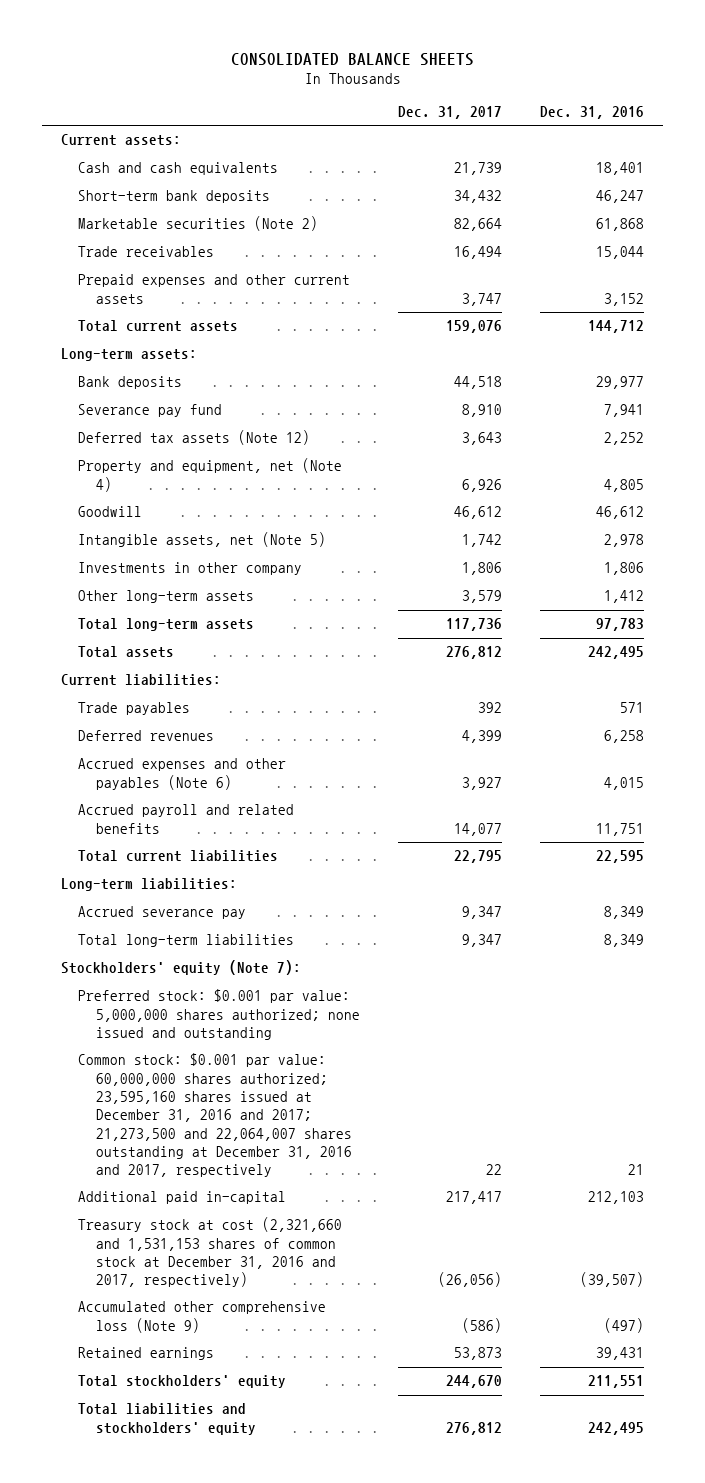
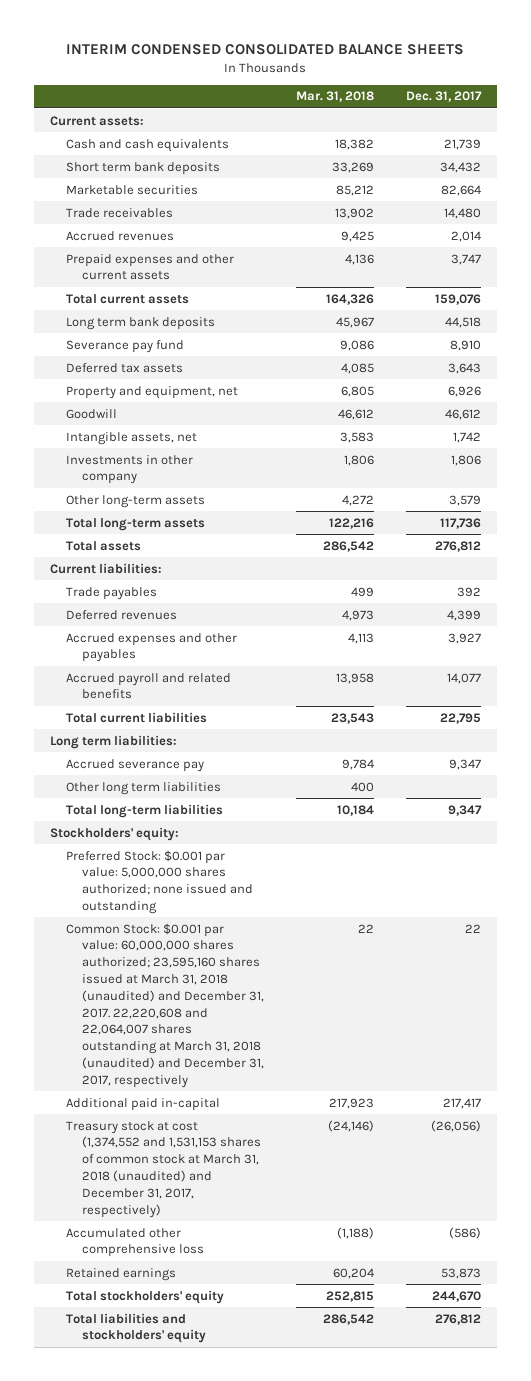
- CONSOLIDATED BALANCE SHEETS
+ INTERIM CONDENSED CONSOLIDATED BALANCE SHEETS
- | Dec. 31, 2017 | Dec. 31, 2016
+ | Mar. 31, 2018 | Dec. 31, 2017
- Short-term bank deposits | 34,432 | 46,247
- Marketable securities (Note 2) | 82,664 | 61,868
- Trade receivables | 16,494 | 15,044
+ Short term bank deposits | 33,269 | 34,432
+ Marketable securities | 85,212 | 82,664
+ Trade receivables | 13,902 | 14,480
+ Accrued revenues | 9,425 | 2,014
- Long-term assets:
- Bank deposits | 44,518 | 29,977
+ Long term bank deposits | 45,967 | 44,518
- Deferred tax assets (Note 12) | 3,643 | 2,252
- Property and equipment, net (Note 4) | 6,926 | 4,805
+ Deferred tax assets | 4,085 | 3,643
+ Property and equipment, net | 6,805 | 6,926
- Intangible assets, net (Note 5) | 1,742 | 2,978
+ Intangible assets, net | 3,583 | 1,742
- Accrued expenses and other payables (Note 6) | 3,927 | 4,015
+ Accrued expenses and other payables | 4,113 | 3,927
- Long-term liabilities:
+ Long term liabilities:
+ Other long term liabilities | 400 |
- Stockholders' equity (Note 7):
- Preferred stock: $0.001 par value: 5,000,000 shares authorized; none issued and outstanding
- Common stock: $0.001 par value: 60,000,000 shares authorized; 23,595,160 shares issued at December 31, 2016 and 2017; 21,273,500 and 22,064,007 shares outstanding at December 31, 2016 and 2017, respectively | 22 | 21
+ Stockholders' equity:
+ Preferred Stock: $0.001 par value: 5,000,000 shares authorized; none issued and outstanding
+ Common Stock: $0.001 par value: 60,000,000 shares authorized; 23,595,160 shares issued at March 31, 2018 (unaudited) and December 31, 2017. 22,220,608 and 22,064,007 shares outstanding at March 31, 2018 (unaudited) and December 31, 2017, respectively | 22 | 22
- Treasury stock at cost (2,321,660 and 1,531,153 shares of common stock at December 31, 2016 and 2017, respectively) | (26,056) | (39,507)
- Accumulated other comprehensive loss (Note 9) | (586) | (497)
+ Treasury stock at cost (1,374,552 and 1,531,153 shares of common stock at March 31, 2018 (unaudited) and December 31, 2017, respectively) | (24,146) | (26,056)
+ Accumulated other comprehensive loss | (1,188) | (586)

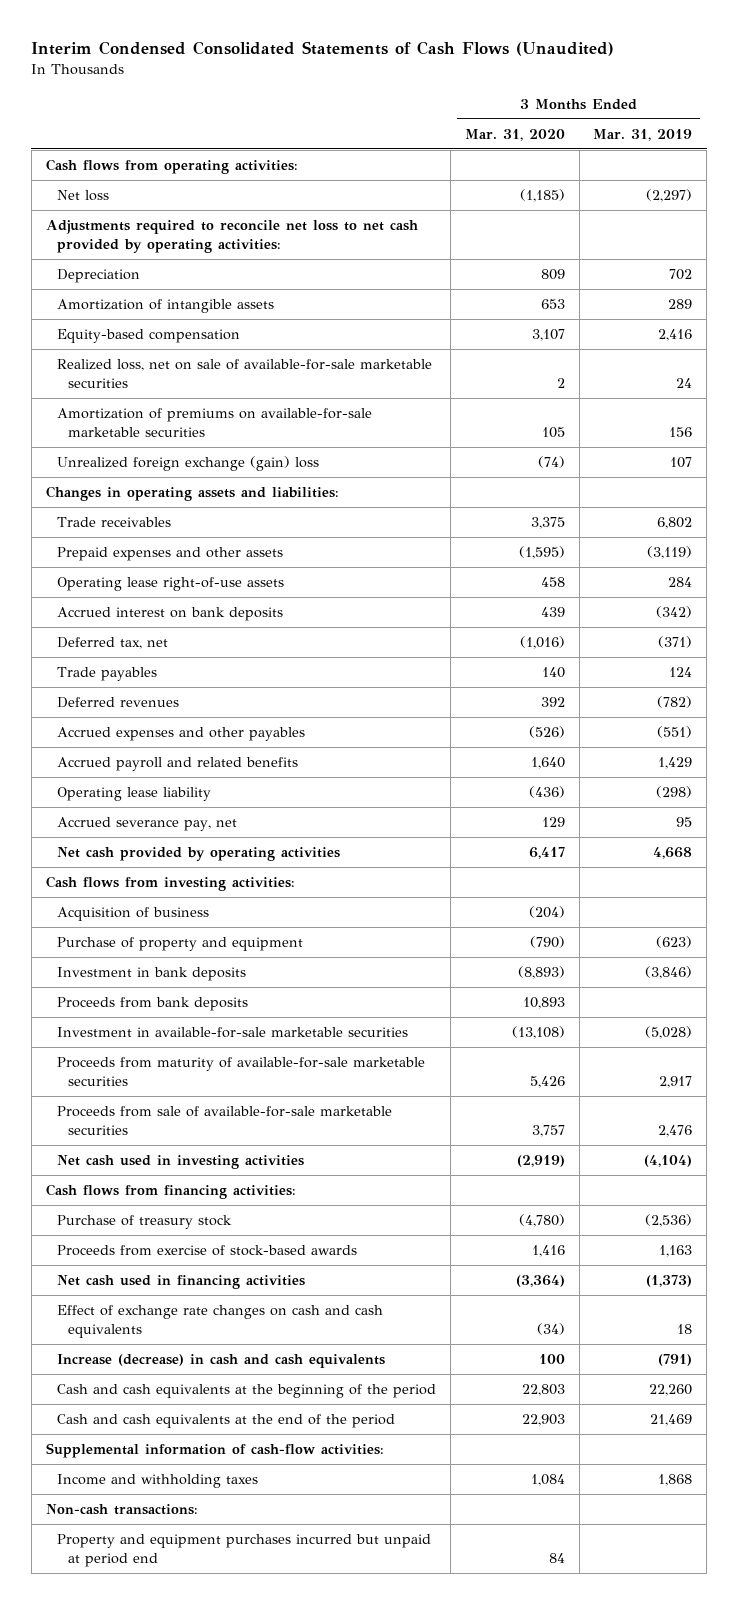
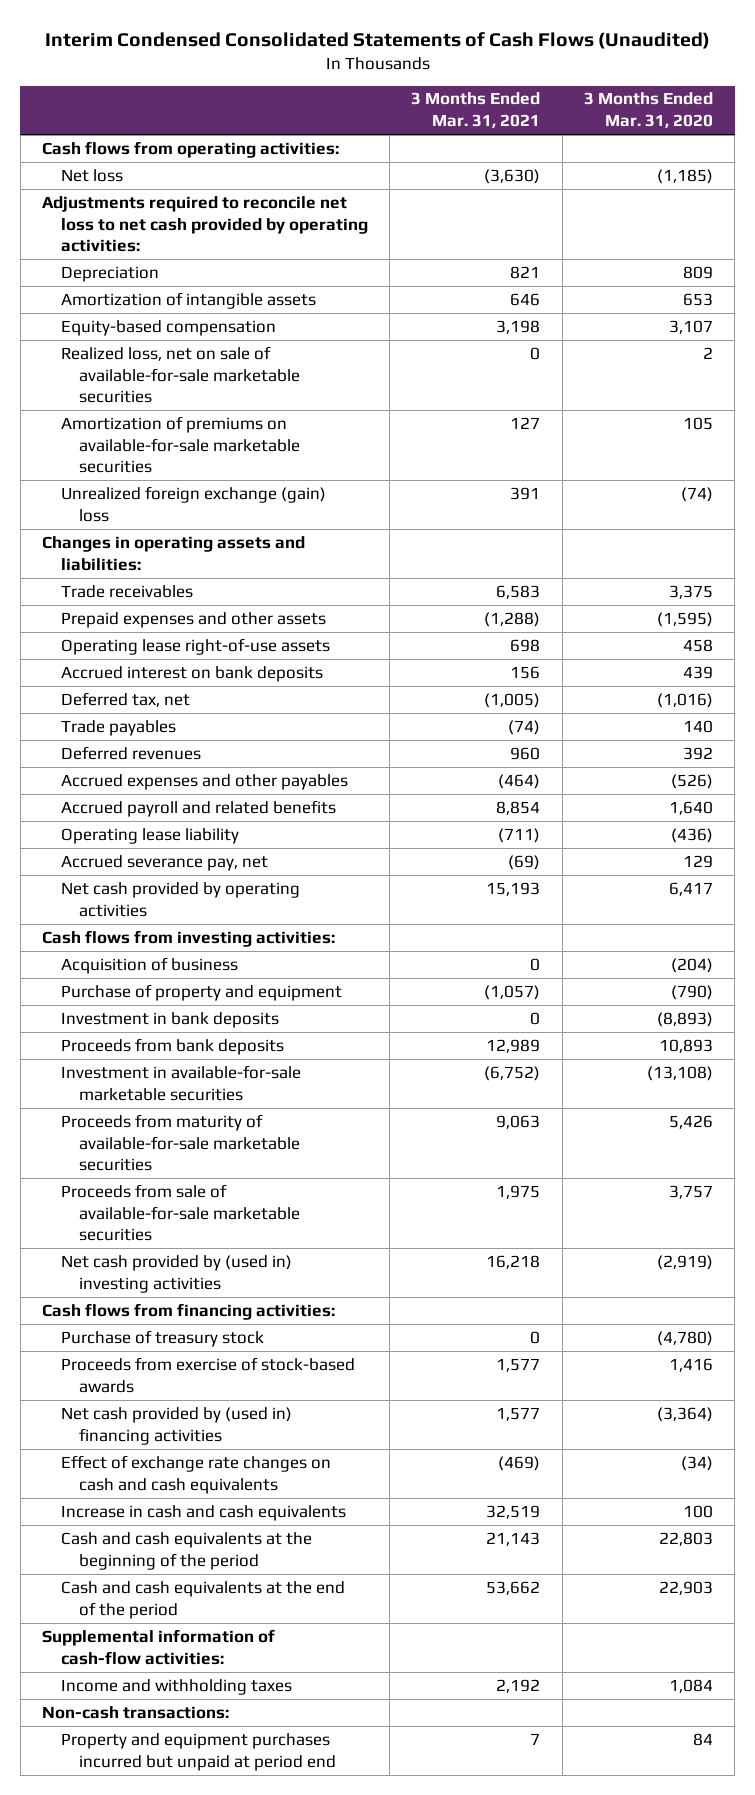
- | 3 Months Ended Mar. 31, 2020 | 3 Months Ended Mar. 31, 2019
+ | 3 Months Ended Mar. 31, 2021 | 3 Months Ended Mar. 31, 2020
- Net cash used in investing activities | (2,919) | (4,104)
+ Net cash provided by (used in) investing activities | 16,218 | (2,919)
- Net cash used in financing activities | (3,364) | (1,373)
+ Net cash provided by (used in) financing activities | 1,577 | (3,364)
- Increase (decrease) in cash and cash equivalents | 100 | (791)
+ Increase in cash and cash equivalents | 32,519 | 100

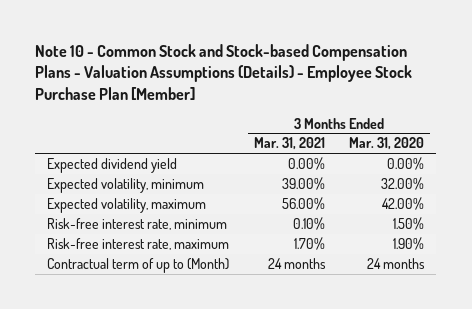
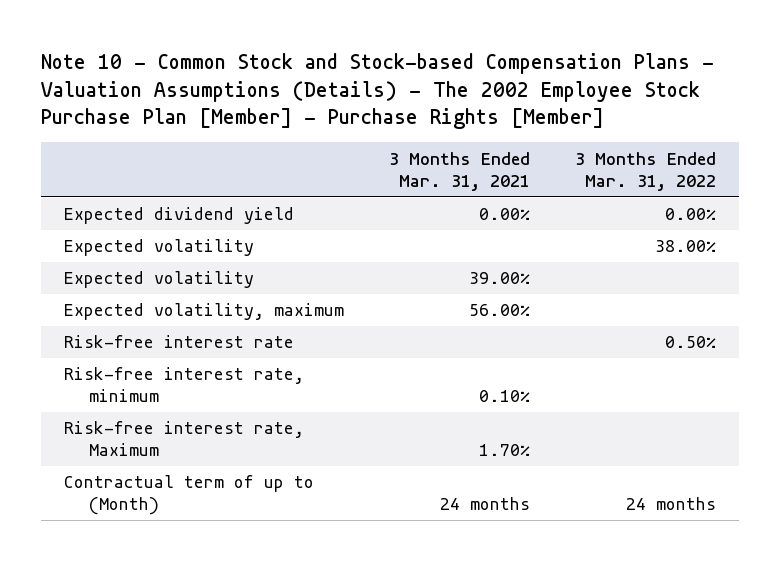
- Note 10 - Common Stock and Stock-based Compensation Plans - Valuation Assumptions (Details) - Employee Stock Purchase Plan [Member]
+ Note 10 - Common Stock and Stock-based Compensation Plans - Valuation Assumptions (Details) - The 2002 Employee Stock Purchase Plan [Member] - Purchase Rights [Member]
- | 3 Months Ended Mar. 31, 2021 | 3 Months Ended Mar. 31, 2020
+ | 3 Months Ended Mar. 31, 2021 | 3 Months Ended Mar. 31, 2022
- Expected volatility, minimum | 39.00% | 32.00%
+ Expected volatility | | 38.00%
+ Expected volatility | 39.00% |
+ Risk-free interest rate | | 0.50%
- Risk-free interest rate, maximum | 1.70% | 1.90%
+ Risk-free interest rate, Maximum | 1.70% |

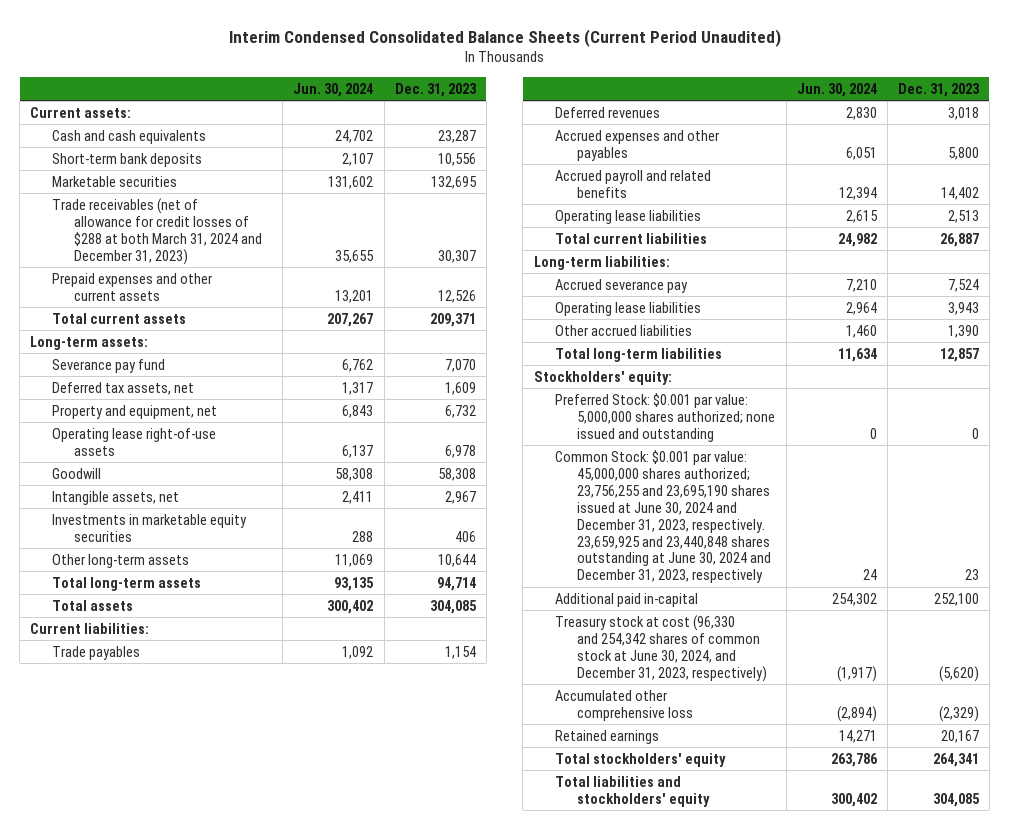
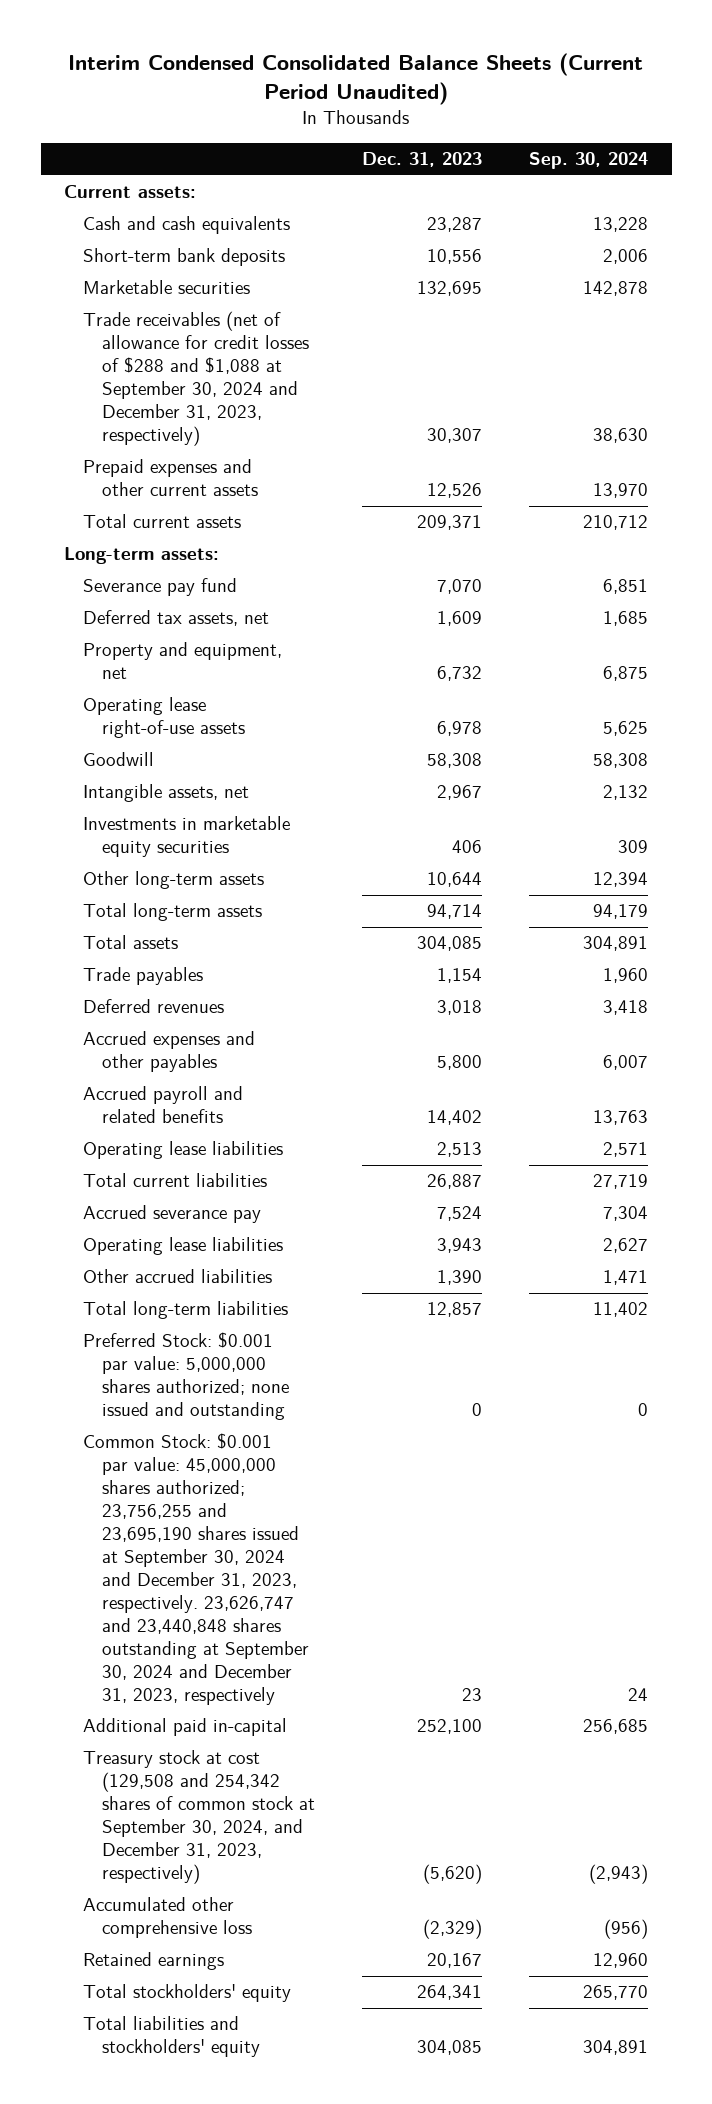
- | Jun. 30, 2024 | Dec. 31, 2023
+ | Dec. 31, 2023 | Sep. 30, 2024
- Trade receivables (net of allowance for credit losses of $288 at both March 31, 2024 and December 31, 2023) | 35,655 | 30,307
+ Trade receivables (net of allowance for credit losses of $288 and $1,088 at September 30, 2024 and December 31, 2023, respectively) | 30,307 | 38,630
- Current liabilities:
- Long-term liabilities:
- Stockholders' equity:
- Common Stock: $0.001 par value: 45,000,000 shares authorized; 23,756,255 and 23,695,190 shares issued at June 30, 2024 and December 31, 2023, respectively. 23,659,925 and 23,440,848 shares outstanding at June 30, 2024 and December 31, 2023, respectively | 24 | 23
+ Common Stock: $0.001 par value: 45,000,000 shares authorized; 23,756,255 and 23,695,190 shares issued at September 30, 2024 and December 31, 2023, respectively. 23,626,747 and 23,440,848 shares outstanding at September 30, 2024 and December 31, 2023, respectively | 23 | 24
- Treasury stock at cost (96,330 and 254,342 shares of common stock at June 30, 2024, and December 31, 2023, respectively) | (1,917) | (5,620)
+ Treasury stock at cost (129,508 and 254,342 shares of common stock at September 30, 2024, and December 31, 2023, respectively) | (5,620) | (2,943)

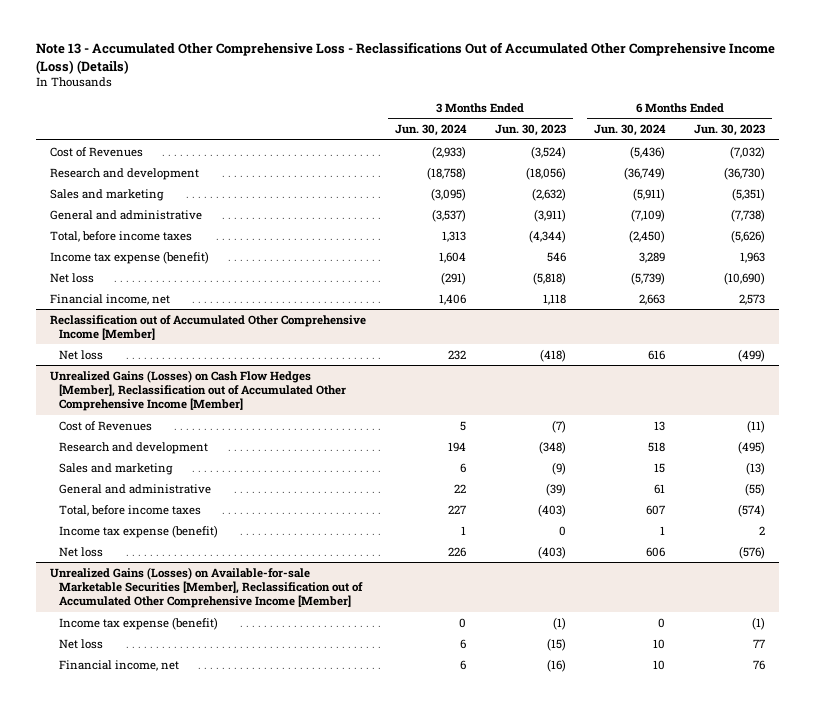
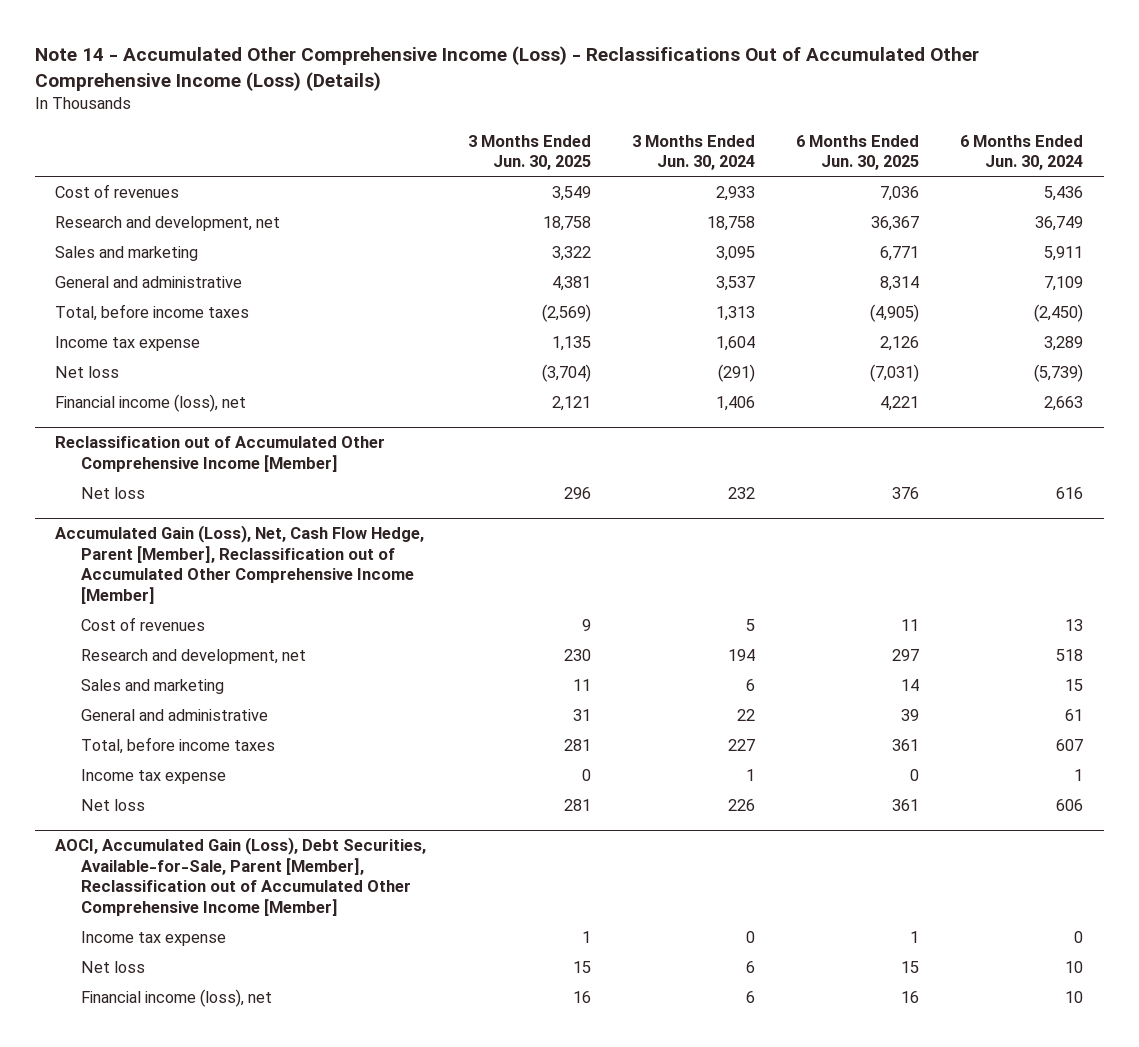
- Note 13 - Accumulated Other Comprehensive Loss - Reclassifications Out of Accumulated Other Comprehensive Income (Loss) (Details)
+ Note 14 - Accumulated Other Comprehensive Income (Loss) - Reclassifications Out of Accumulated Other Comprehensive Income (Loss) (Details)
- | 3 Months Ended Jun. 30, 2024 | 3 Months Ended Jun. 30, 2023 | 6 Months Ended Jun. 30, 2024 | 6 Months Ended Jun. 30, 2023
+ | 3 Months Ended Jun. 30, 2025 | 3 Months Ended Jun. 30, 2024 | 6 Months Ended Jun. 30, 2025 | 6 Months Ended Jun. 30, 2024
- Cost of Revenues | (2,933) | (3,524) | (5,436) | (7,032)
- Research and development | (18,758) | (18,056) | (36,749) | (36,730)
- Sales and marketing | (3,095) | (2,632) | (5,911) | (5,351)
- General and administrative | (3,537) | (3,911) | (7,109) | (7,738)
+ Cost of revenues | 3,549 | 2,933 | 7,036 | 5,436
+ Research and development, net | 18,758 | 18,758 | 36,367 | 36,749
+ Sales and marketing | 3,322 | 3,095 | 6,771 | 5,911
+ General and administrative | 4,381 | 3,537 | 8,314 | 7,109
- Income tax expense (benefit) | 1,604 | 546 | 3,289 | 1,963
+ Income tax expense | 1,135 | 1,604 | 2,126 | 3,289
- Financial income, net | 1,406 | 1,118 | 2,663 | 2,573
+ Financial income (loss), net | 2,121 | 1,406 | 4,221 | 2,663
- Unrealized Gains (Losses) on Cash Flow Hedges [Member], Reclassification out of Accumulated Other Comprehensive Income [Member]
- Cost of Revenues | 5 | (7) | 13 | (11)
- Research and development | 194 | (348) | 518 | (495)
+ Accumulated Gain (Loss), Net, Cash Flow Hedge, Parent [Member], Reclassification out of Accumulated Other Comprehensive Income [Member]
+ Cost of revenues | 9 | 5 | 11 | 13
+ Research and development, net | 230 | 194 | 297 | 518
- Income tax expense (benefit) | 1 | 0 | 1 | 2
+ Income tax expense | 0 | 1 | 0 | 1
- Unrealized Gains (Losses) on Available-for-sale Marketable Securities [Member], Reclassification out of Accumulated Other Comprehensive Income [Member]
- Income tax expense (benefit) | 0 | (1) | 0 | (1)
+ AOCI, Accumulated Gain (Loss), Debt Securities, Available-for-Sale, Parent [Member], Reclassification out of Accumulated Other Comprehensive Income [Member]
+ Income tax expense | 1 | 0 | 1 | 0
- Financial income, net | 6 | (16) | 10 | 76
+ Financial income (loss), net | 16 | 6 | 16 | 10

